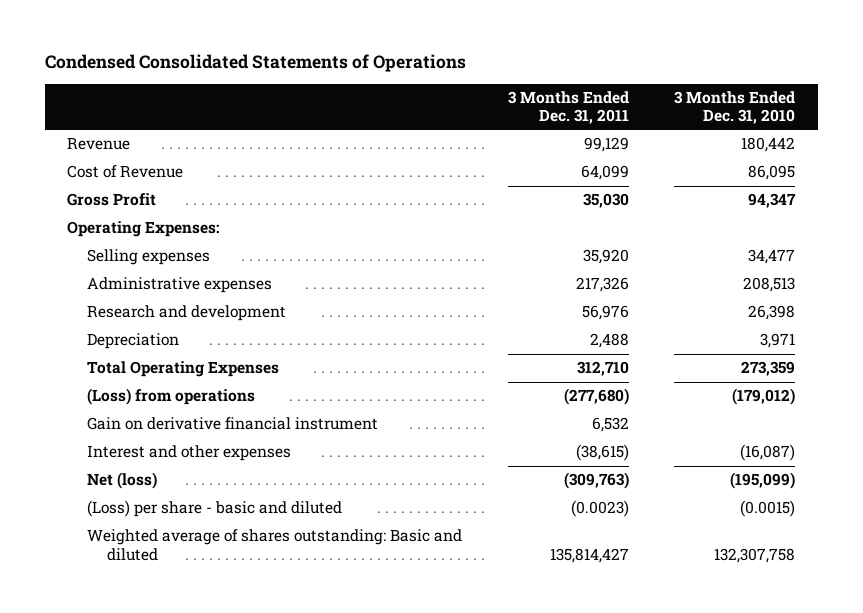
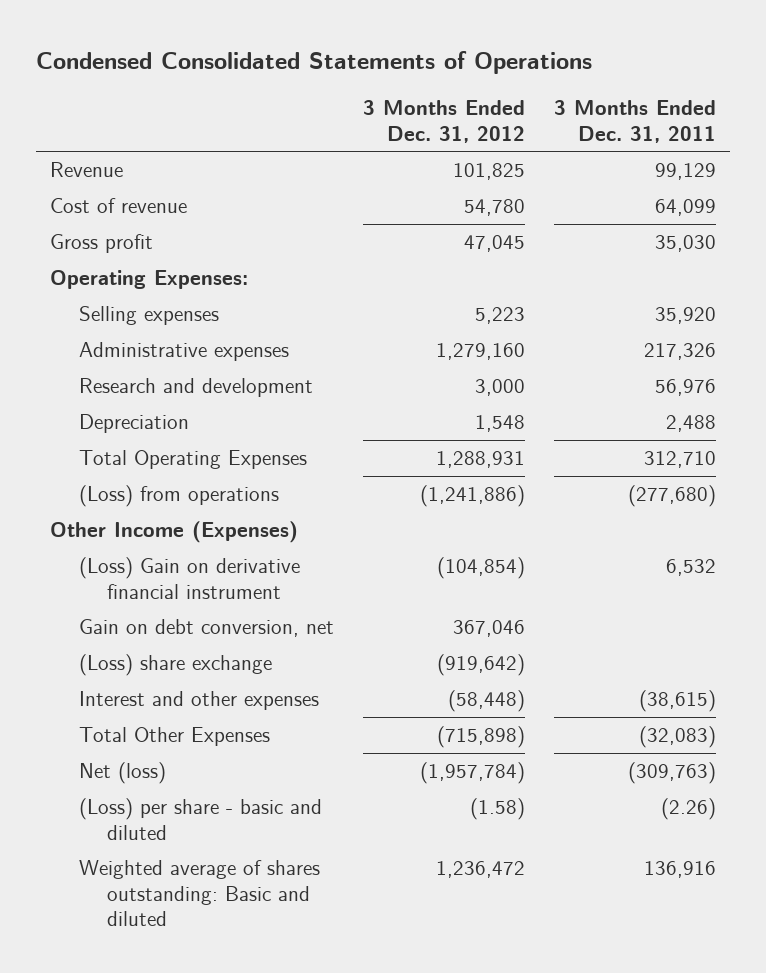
- | 3 Months Ended Dec. 31, 2011 | 3 Months Ended Dec. 31, 2010
+ | 3 Months Ended Dec. 31, 2012 | 3 Months Ended Dec. 31, 2011
- Cost of Revenue | 64,099 | 86,095
- Gross Profit | 35,030 | 94,347
+ Cost of revenue | 54,780 | 64,099
+ Gross profit | 47,045 | 35,030
- Gain on derivative financial instrument | 6,532 |
+ Other Income (Expenses)
+ (Loss) Gain on derivative financial instrument | (104,854) | 6,532
+ Gain on debt conversion, net | 367,046 |
+ (Loss) share exchange | (919,642) |
+ Total Other Expenses | (715,898) | (32,083)
- (Loss) per share - basic and diluted | (0.0023) | (0.0015)
- Weighted average of shares outstanding: Basic and diluted | 135,814,427 | 132,307,758
+ (Loss) per share - basic and diluted | (1.58) | (2.26)
+ Weighted average of shares outstanding: Basic and diluted | 1,236,472 | 136,916

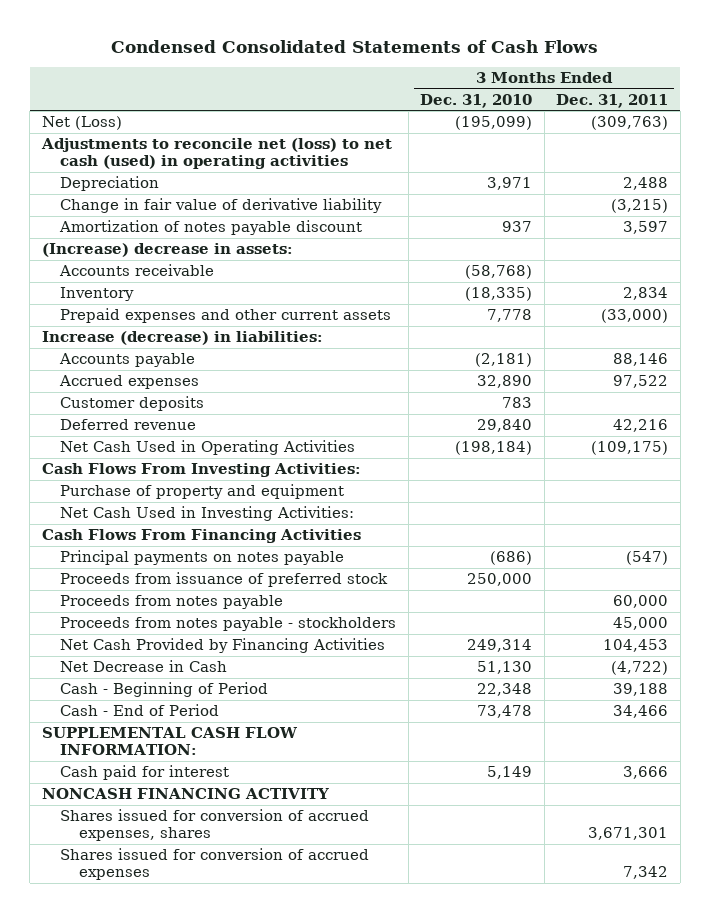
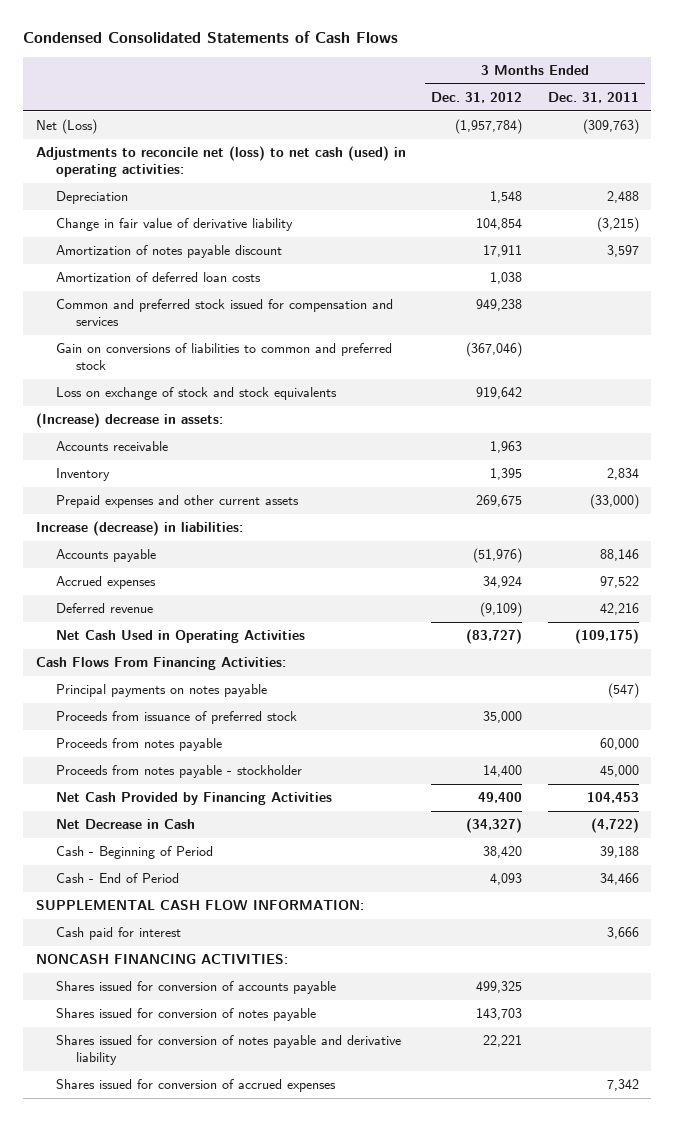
- | 3 Months Ended Dec. 31, 2010 | 3 Months Ended Dec. 31, 2011
+ | 3 Months Ended Dec. 31, 2012 | 3 Months Ended Dec. 31, 2011
- Adjustments to reconcile net (loss) to net cash (used) in operating activities
+ Adjustments to reconcile net (loss) to net cash (used) in operating activities:
+ Amortization of deferred loan costs | 1,038 |
+ Common and preferred stock issued for compensation and services | 949,238 |
+ Gain on conversions of liabilities to common and preferred stock | (367,046) |
+ Loss on exchange of stock and stock equivalents | 919,642 |
- Customer deposits | 783 |
- Cash Flows From Investing Activities:
- Purchase of property and equipment
- Net Cash Used in Investing Activities:
- Cash Flows From Financing Activities
+ Cash Flows From Financing Activities:
- Proceeds from notes payable - stockholders | | 45,000
+ Proceeds from notes payable - stockholder | 14,400 | 45,000
- NONCASH FINANCING ACTIVITY
- Shares issued for conversion of accrued expenses, shares | | 3,671,301
+ NONCASH FINANCING ACTIVITIES:
+ Shares issued for conversion of accounts payable | 499,325 |
+ Shares issued for conversion of notes payable | 143,703 |
+ Shares issued for conversion of notes payable and derivative liability | 22,221 |

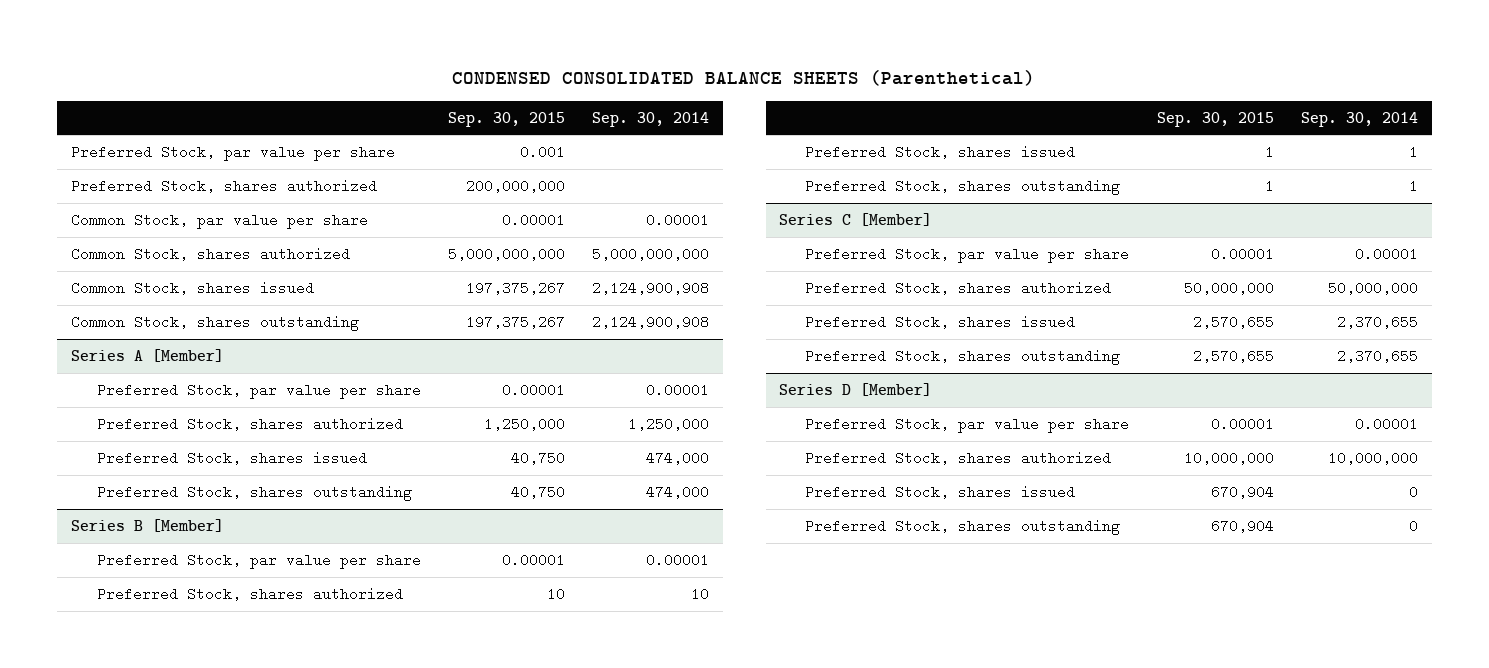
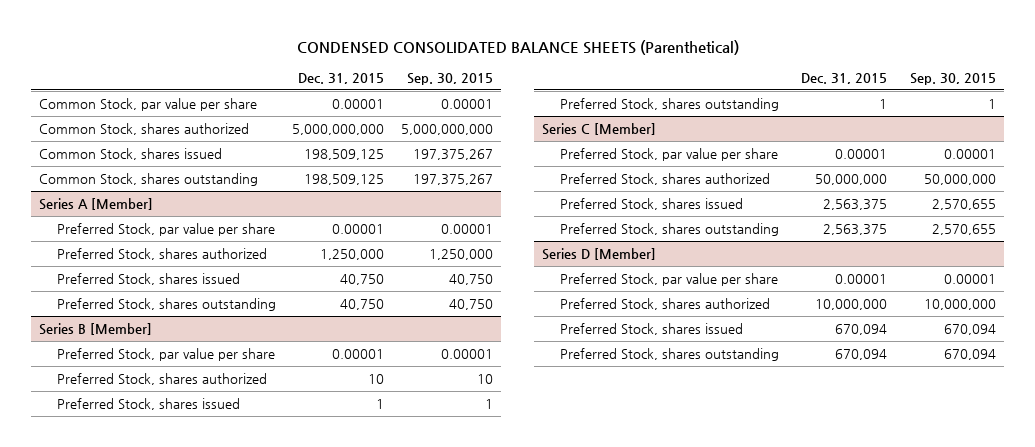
- | Sep. 30, 2015 | Sep. 30, 2014
+ | Dec. 31, 2015 | Sep. 30, 2015
- Preferred Stock, par value per share | 0.001 |
- Preferred Stock, shares authorized | 200,000,000 |
@ Series D [Member]
- Preferred Stock, shares issued | 670,904 | 0
- Preferred Stock, shares outstanding | 670,904 | 0
+ Preferred Stock, shares issued | 670,094 | 670,094
+ Preferred Stock, shares outstanding | 670,094 | 670,094

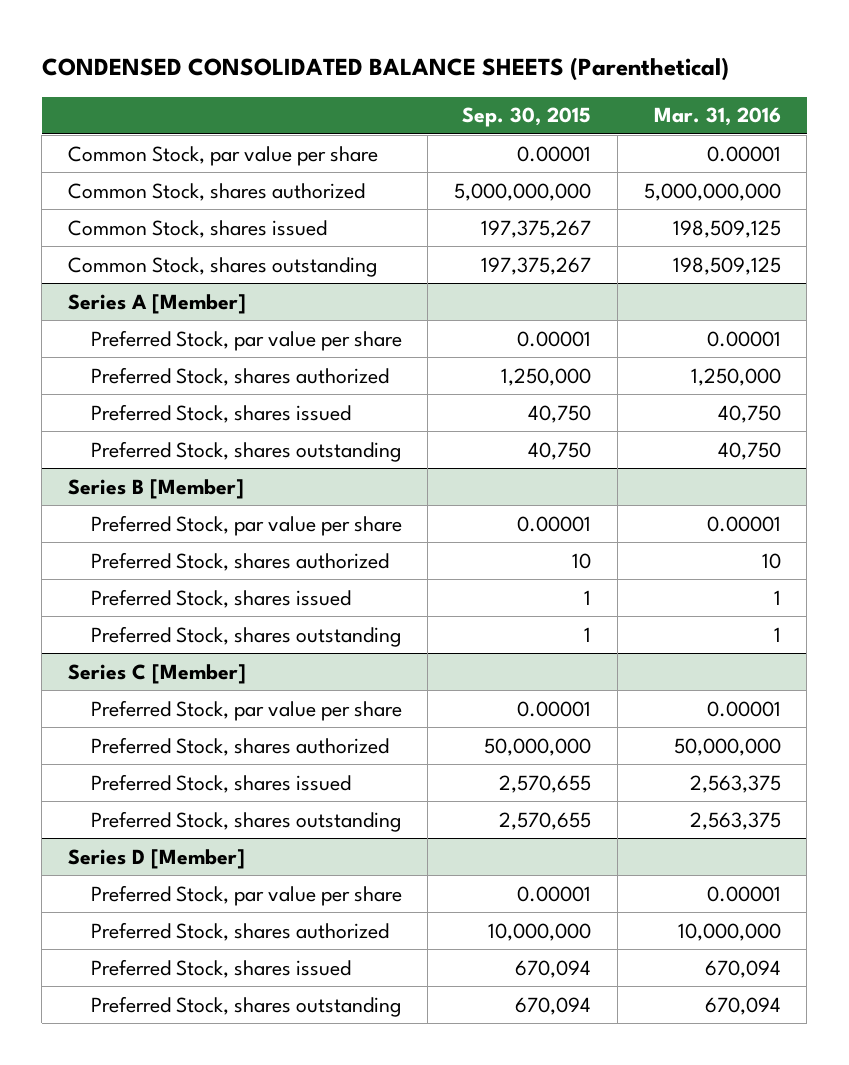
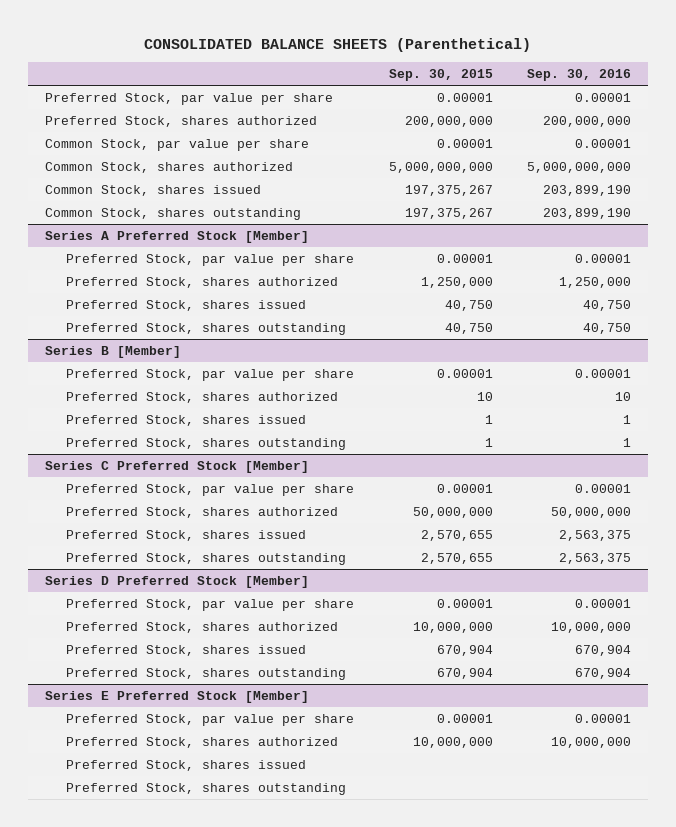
- CONDENSED CONSOLIDATED BALANCE SHEETS (Parenthetical)
+ CONSOLIDATED BALANCE SHEETS (Parenthetical)
- | Sep. 30, 2015 | Mar. 31, 2016
+ | Sep. 30, 2015 | Sep. 30, 2016
+ Preferred Stock, par value per share | 0.00001 | 0.00001
+ Preferred Stock, shares authorized | 200,000,000 | 200,000,000
- Series A [Member]
+ Series A Preferred Stock [Member]
- Series C [Member]
+ Series C Preferred Stock [Member]
- Series D [Member]
+ Series D Preferred Stock [Member]
- Preferred Stock, shares issued | 670,094 | 670,094
- Preferred Stock, shares outstanding | 670,094 | 670,094
+ Preferred Stock, shares issued | 670,904 | 670,904
+ Preferred Stock, shares outstanding | 670,904 | 670,904
+ Series E Preferred Stock [Member]
+ Preferred Stock, par value per share | 0.00001 | 0.00001
+ Preferred Stock, shares authorized | 10,000,000 | 10,000,000
+ Preferred Stock, shares issued
+ Preferred Stock, shares outstanding

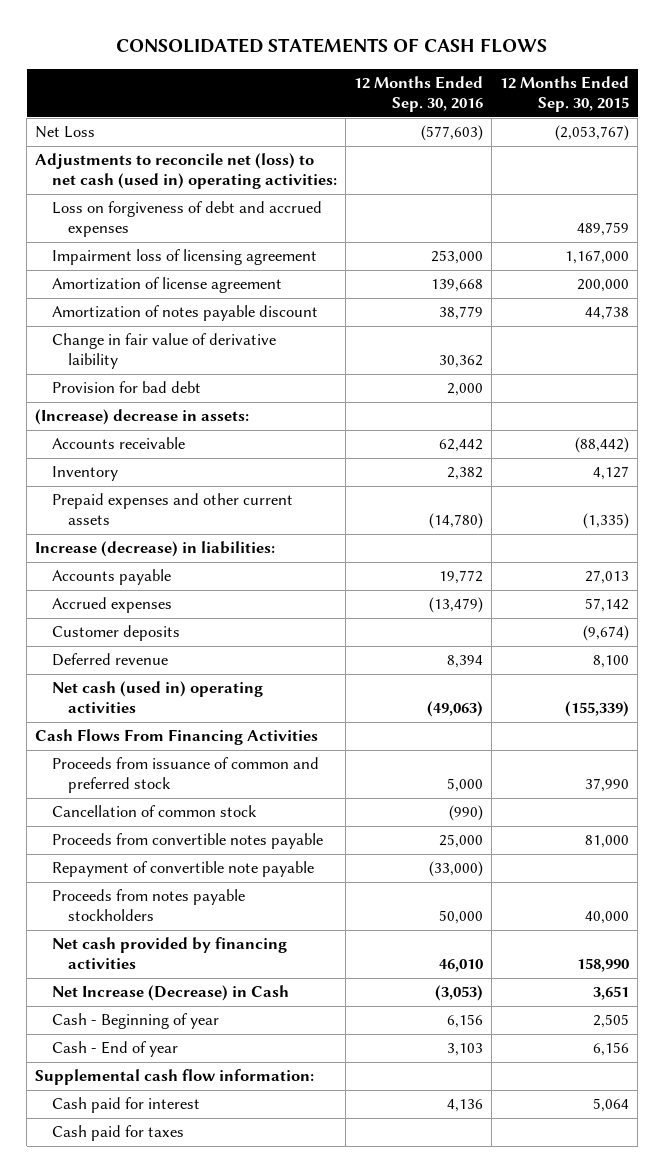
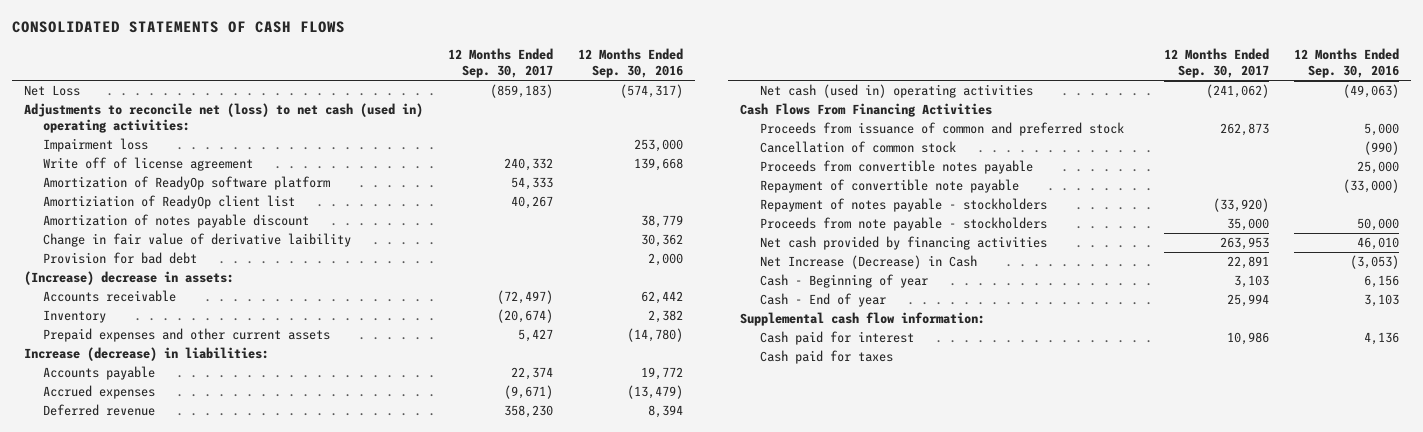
- | 12 Months Ended Sep. 30, 2016 | 12 Months Ended Sep. 30, 2015
+ | 12 Months Ended Sep. 30, 2017 | 12 Months Ended Sep. 30, 2016
- Net Loss | (577,603) | (2,053,767)
+ Net Loss | (859,183) | (574,317)
- Loss on forgiveness of debt and accrued expenses | | 489,759
- Impairment loss of licensing agreement | 253,000 | 1,167,000
- Amortization of license agreement | 139,668 | 200,000
+ Impairment loss | | 253,000
+ Write off of license agreement | 240,332 | 139,668
+ Amortization of ReadyOp software platform | 54,333 |
+ Amortiziation of ReadyOp client list | 40,267 |
- Customer deposits | | (9,674)
- Proceeds from notes payable stockholders | 50,000 | 40,000
+ Repayment of notes payable - stockholders | (33,920) |
+ Proceeds from note payable - stockholders | 35,000 | 50,000

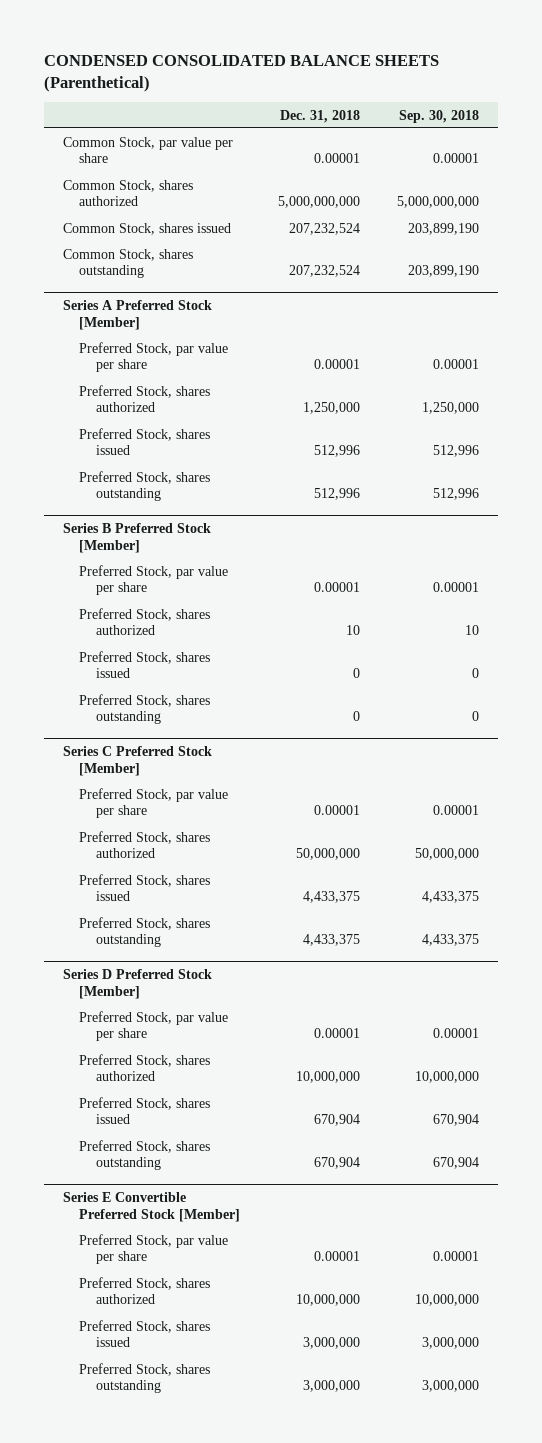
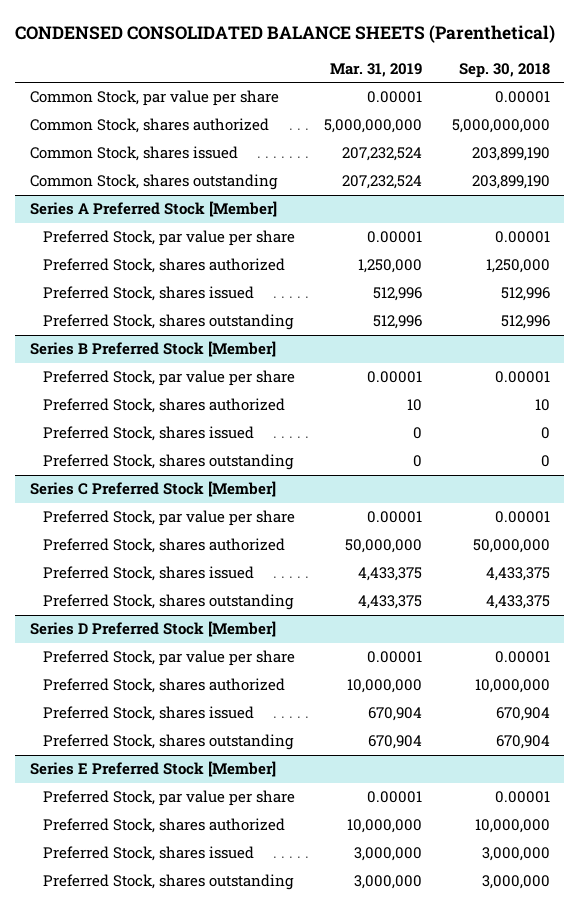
- | Dec. 31, 2018 | Sep. 30, 2018
+ | Mar. 31, 2019 | Sep. 30, 2018
- Series E Convertible Preferred Stock [Member]
+ Series E Preferred Stock [Member]

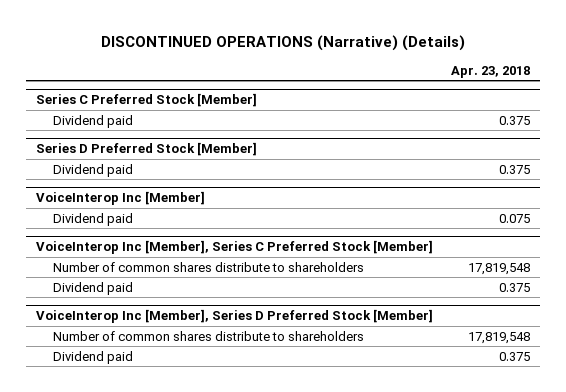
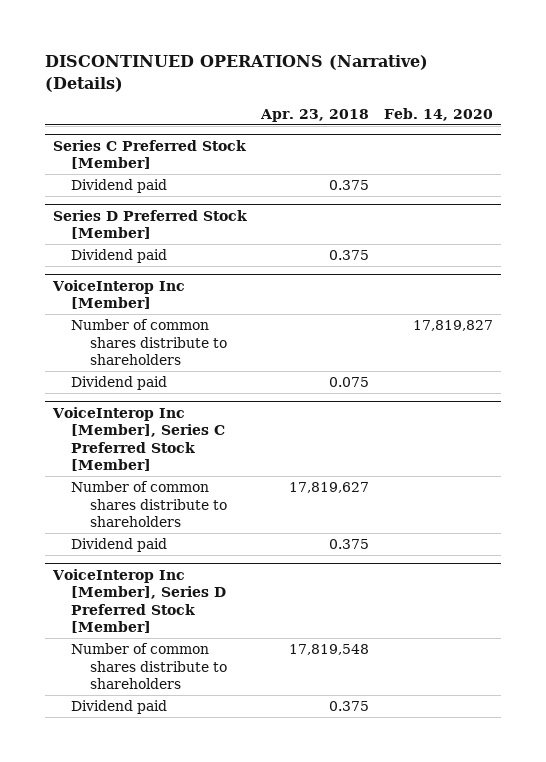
- | Apr. 23, 2018
+ | Apr. 23, 2018 | Feb. 14, 2020
@ VoiceInterop Inc [Member]
+ Number of common shares distribute to shareholders | | 17,819,827
@ VoiceInterop Inc [Member], Series C Preferred Stock [Member]
- Number of common shares distribute to shareholders | 17,819,548
+ Number of common shares distribute to shareholders | 17,819,627 |

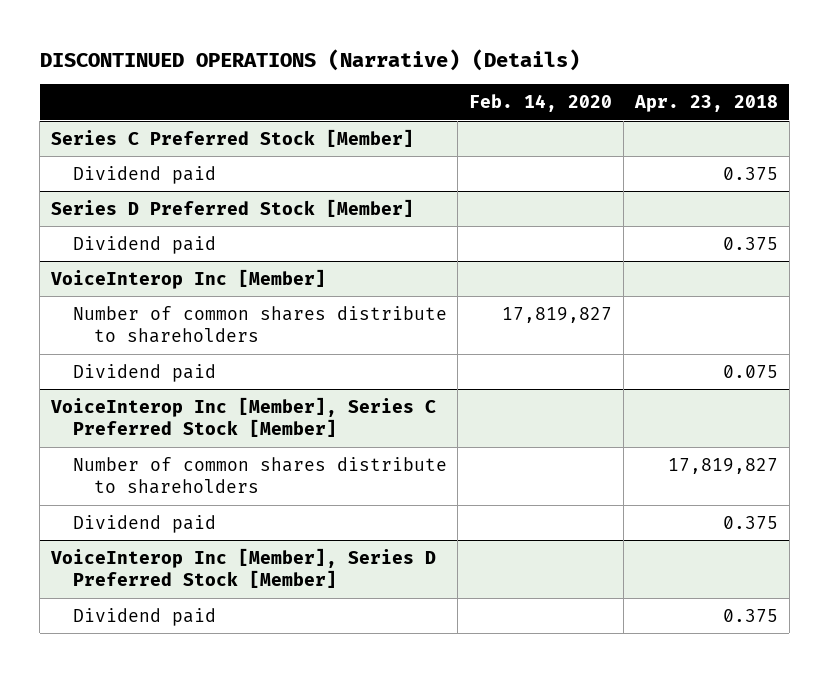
- | Apr. 23, 2018 | Feb. 14, 2020
+ | Feb. 14, 2020 | Apr. 23, 2018
@ VoiceInterop Inc [Member], Series C Preferred Stock [Member]
- Number of common shares distribute to shareholders | 17,819,627 |
+ Number of common shares distribute to shareholders | | 17,819,827
@ VoiceInterop Inc [Member], Series D Preferred Stock [Member]
- Number of common shares distribute to shareholders | 17,819,548 |

